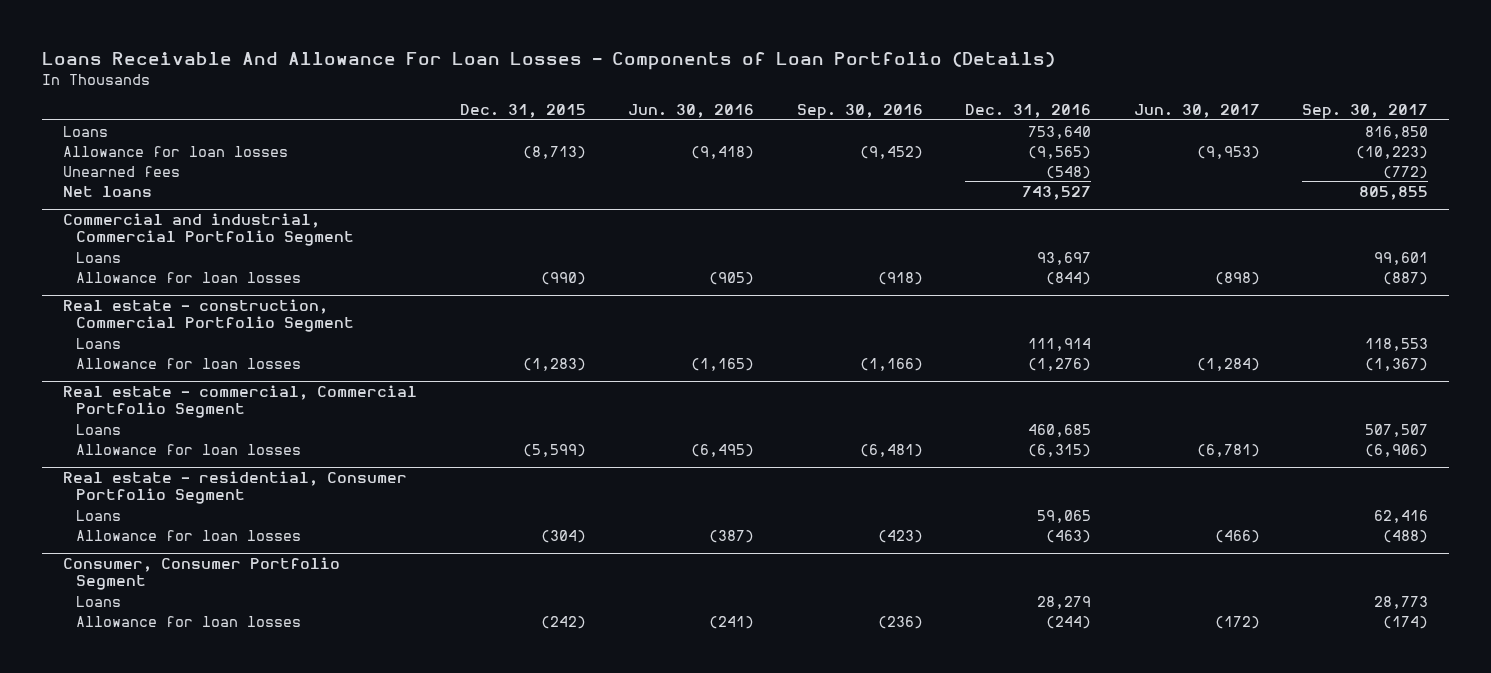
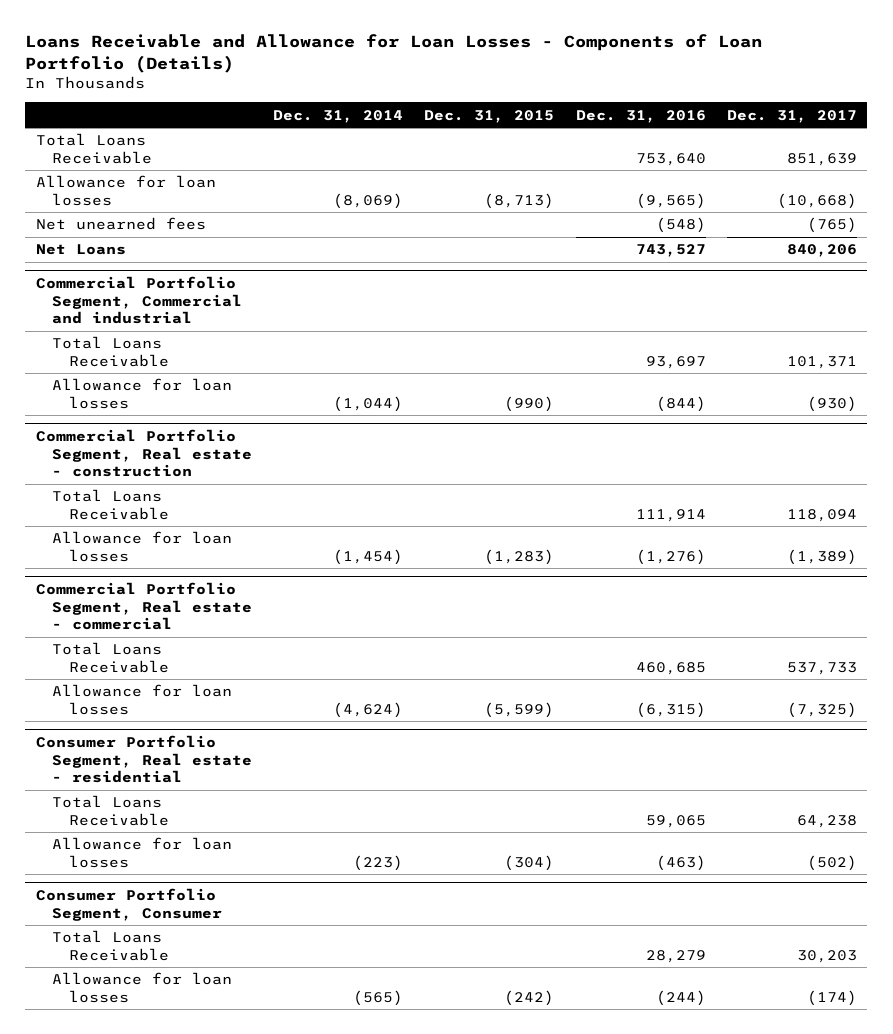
- Loans Receivable And Allowance For Loan Losses - Components of Loan Portfolio (Details)
+ Loans Receivable and Allowance for Loan Losses - Components of Loan Portfolio (Details)
- | Dec. 31, 2015 | Jun. 30, 2016 | Sep. 30, 2016 | Dec. 31, 2016 | Jun. 30, 2017 | Sep. 30, 2017
+ | Dec. 31, 2014 | Dec. 31, 2015 | Dec. 31, 2016 | Dec. 31, 2017
- Loans | | | | 753,640 | | 816,850
+ Total Loans Receivable | | | 753,640 | 851,639
- Unearned fees | | | | (548) | | (772)
- Net loans | | | | 743,527 | | 805,855
- Commercial and industrial, Commercial Portfolio Segment
- Loans | | | | 93,697 | | 99,601
+ Net unearned fees | | | (548) | (765)
+ Net Loans | | | 743,527 | 840,206
+ Commercial Portfolio Segment, Commercial and industrial
+ Total Loans Receivable | | | 93,697 | 101,371
- Real estate - construction, Commercial Portfolio Segment
- Loans | | | | 111,914 | | 118,553
+ Commercial Portfolio Segment, Real estate - construction
+ Total Loans Receivable | | | 111,914 | 118,094
- Real estate - commercial, Commercial Portfolio Segment
- Loans | | | | 460,685 | | 507,507
+ Commercial Portfolio Segment, Real estate - commercial
+ Total Loans Receivable | | | 460,685 | 537,733
- Real estate - residential, Consumer Portfolio Segment
- Loans | | | | 59,065 | | 62,416
+ Consumer Portfolio Segment, Real estate - residential
+ Total Loans Receivable | | | 59,065 | 64,238
- Consumer, Consumer Portfolio Segment
- Loans | | | | 28,279 | | 28,773
+ Consumer Portfolio Segment, Consumer
+ Total Loans Receivable | | | 28,279 | 30,203

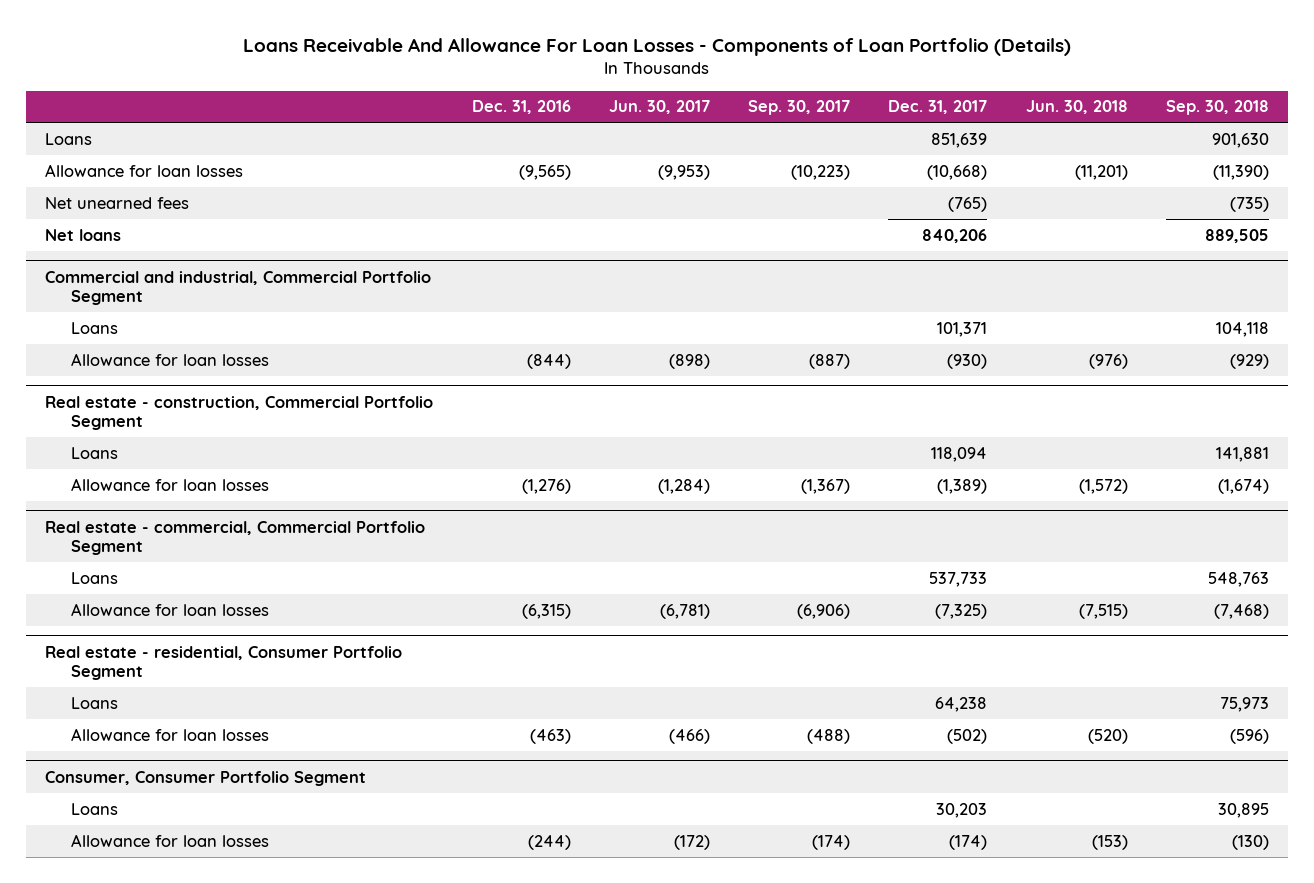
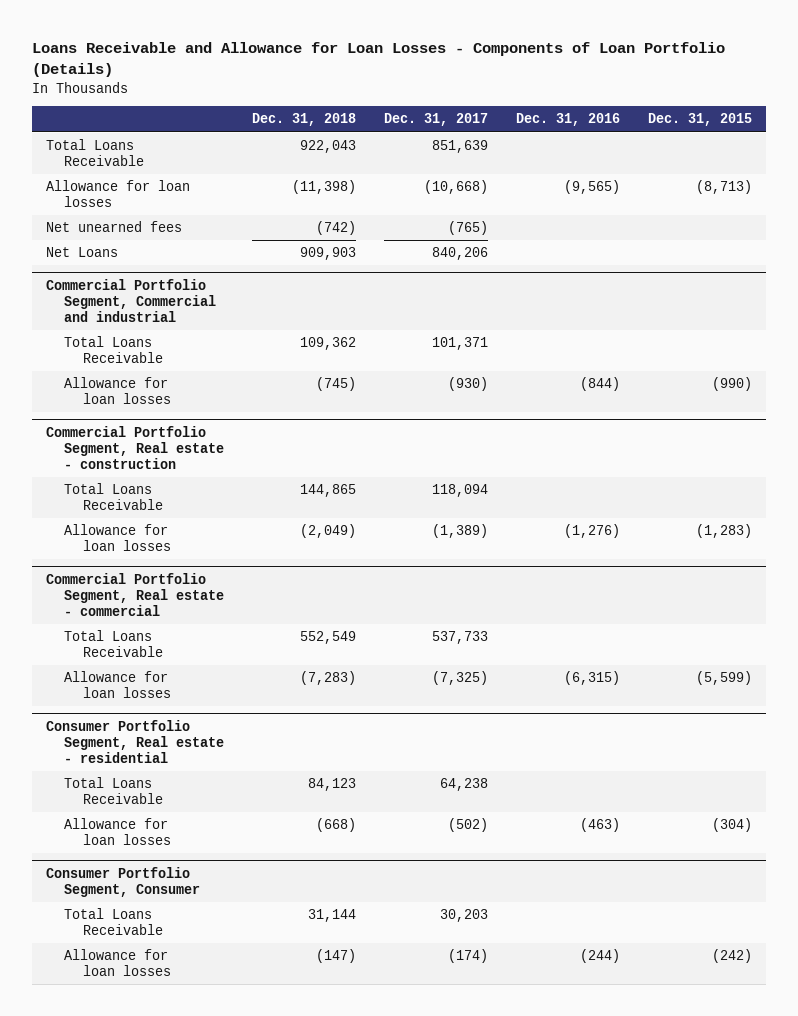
- Loans Receivable And Allowance For Loan Losses - Components of Loan Portfolio (Details)
+ Loans Receivable and Allowance for Loan Losses - Components of Loan Portfolio (Details)
- | Dec. 31, 2016 | Jun. 30, 2017 | Sep. 30, 2017 | Dec. 31, 2017 | Jun. 30, 2018 | Sep. 30, 2018
+ | Dec. 31, 2018 | Dec. 31, 2017 | Dec. 31, 2016 | Dec. 31, 2015
- Loans | | | | 851,639 | | 901,630
+ Total Loans Receivable | 922,043 | 851,639 | |
- Net loans | | | | 840,206 | | 889,505
- Commercial and industrial, Commercial Portfolio Segment
- Loans | | | | 101,371 | | 104,118
+ Net Loans | 909,903 | 840,206 | |
+ Commercial Portfolio Segment, Commercial and industrial
+ Total Loans Receivable | 109,362 | 101,371 | |
- Real estate - construction, Commercial Portfolio Segment
- Loans | | | | 118,094 | | 141,881
+ Commercial Portfolio Segment, Real estate - construction
+ Total Loans Receivable | 144,865 | 118,094 | |
- Real estate - commercial, Commercial Portfolio Segment
- Loans | | | | 537,733 | | 548,763
+ Commercial Portfolio Segment, Real estate - commercial
+ Total Loans Receivable | 552,549 | 537,733 | |
- Real estate - residential, Consumer Portfolio Segment
- Loans | | | | 64,238 | | 75,973
+ Consumer Portfolio Segment, Real estate - residential
+ Total Loans Receivable | 84,123 | 64,238 | |
- Consumer, Consumer Portfolio Segment
- Loans | | | | 30,203 | | 30,895
+ Consumer Portfolio Segment, Consumer
+ Total Loans Receivable | 31,144 | 30,203 | |

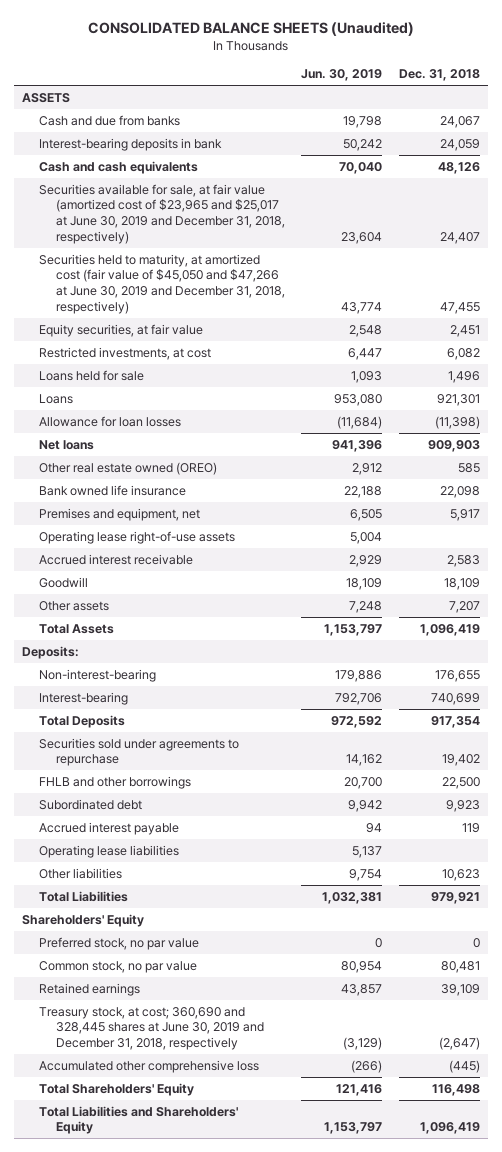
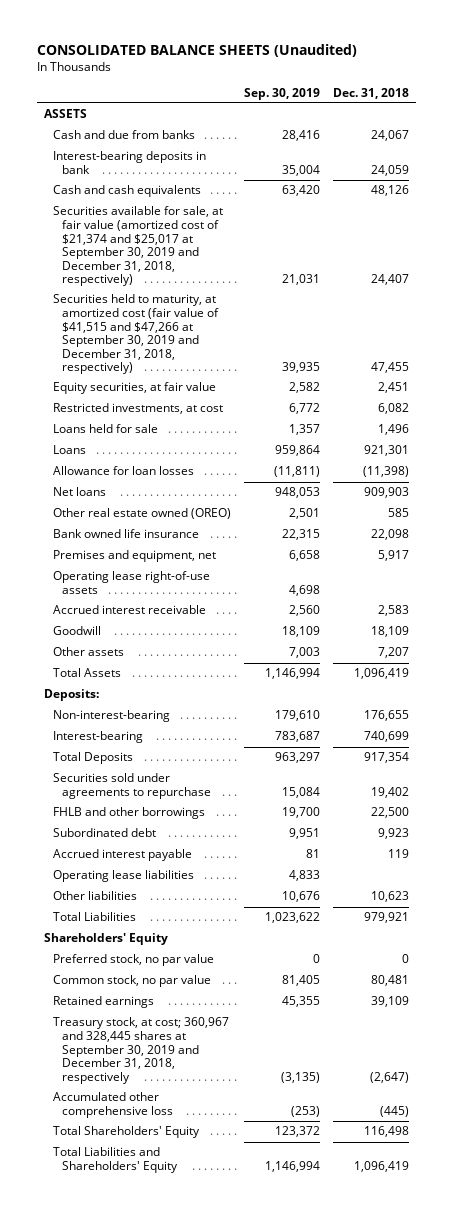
- | Jun. 30, 2019 | Dec. 31, 2018
+ | Sep. 30, 2019 | Dec. 31, 2018
- Securities available for sale, at fair value (amortized cost of $23,965 and $25,017 at June 30, 2019 and December 31, 2018, respectively) | 23,604 | 24,407
- Securities held to maturity, at amortized cost (fair value of $45,050 and $47,266 at June 30, 2019 and December 31, 2018, respectively) | 43,774 | 47,455
+ Securities available for sale, at fair value (amortized cost of $21,374 and $25,017 at September 30, 2019 and December 31, 2018, respectively) | 21,031 | 24,407
+ Securities held to maturity, at amortized cost (fair value of $41,515 and $47,266 at September 30, 2019 and December 31, 2018, respectively) | 39,935 | 47,455
- Treasury stock, at cost; 360,690 and 328,445 shares at June 30, 2019 and December 31, 2018, respectively | (3,129) | (2,647)
+ Treasury stock, at cost; 360,967 and 328,445 shares at September 30, 2019 and December 31, 2018, respectively | (3,135) | (2,647)

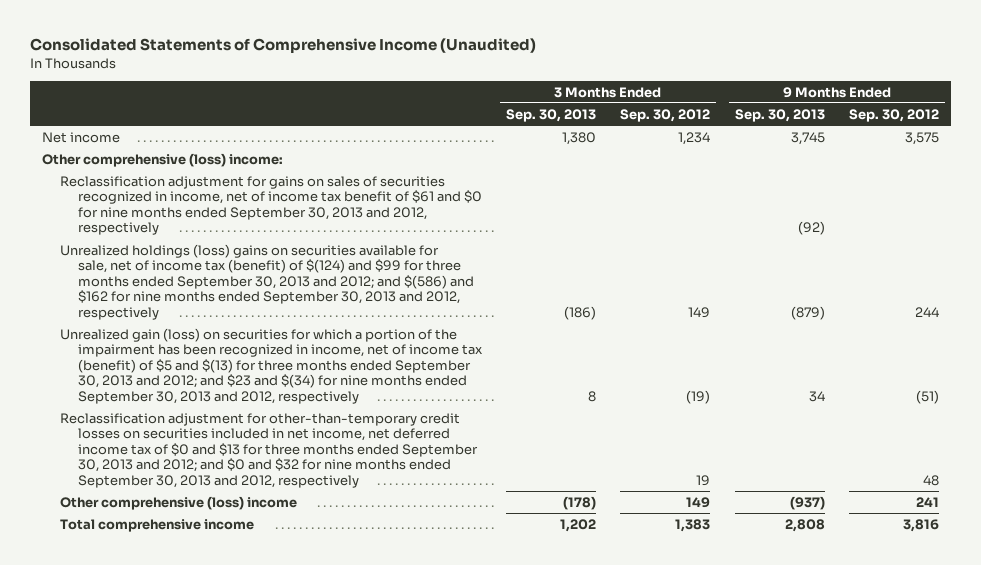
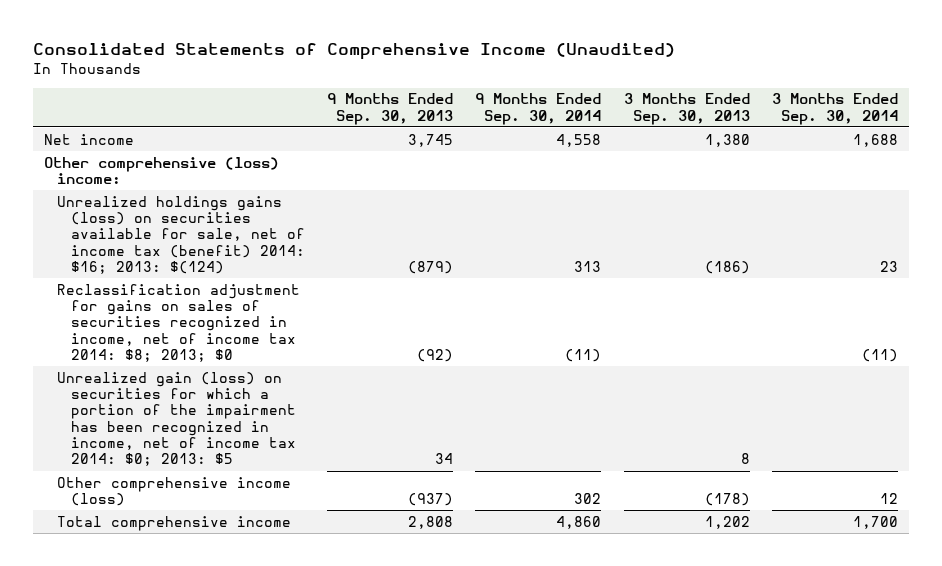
- | 3 Months Ended Sep. 30, 2013 | 3 Months Ended Sep. 30, 2012 | 9 Months Ended Sep. 30, 2013 | 9 Months Ended Sep. 30, 2012
+ | 9 Months Ended Sep. 30, 2013 | 9 Months Ended Sep. 30, 2014 | 3 Months Ended Sep. 30, 2013 | 3 Months Ended Sep. 30, 2014
- Reclassification adjustment for gains on sales of securities recognized in income, net of income tax benefit of $61 and $0 for nine months ended September 30, 2013 and 2012, respectively | | | (92) |
- Unrealized holdings (loss) gains on securities available for sale, net of income tax (benefit) of $(124) and $99 for three months ended September 30, 2013 and 2012; and $(586) and $162 for nine months ended September 30, 2013 and 2012, respectively | (186) | 149 | (879) | 244
- Unrealized gain (loss) on securities for which a portion of the impairment has been recognized in income, net of income tax (benefit) of $5 and $(13) for three months ended September 30, 2013 and 2012; and $23 and $(34) for nine months ended September 30, 2013 and 2012, respectively | 8 | (19) | 34 | (51)
- Reclassification adjustment for other-than-temporary credit losses on securities included in net income, net deferred income tax of $0 and $13 for three months ended September 30, 2013 and 2012; and $0 and $32 for nine months ended September 30, 2013 and 2012, respectively | | 19 | | 48
- Other comprehensive (loss) income | (178) | 149 | (937) | 241
+ Unrealized holdings gains (loss) on securities available for sale, net of income tax (benefit) 2014: $16; 2013: $(124) | (879) | 313 | (186) | 23
+ Reclassification adjustment for gains on sales of securities recognized in income, net of income tax 2014: $8; 2013; $0 | (92) | (11) | | (11)
+ Unrealized gain (loss) on securities for which a portion of the impairment has been recognized in income, net of income tax 2014: $0; 2013: $5 | 34 | | 8 |
+ Other comprehensive income (loss) | (937) | 302 | (178) | 12

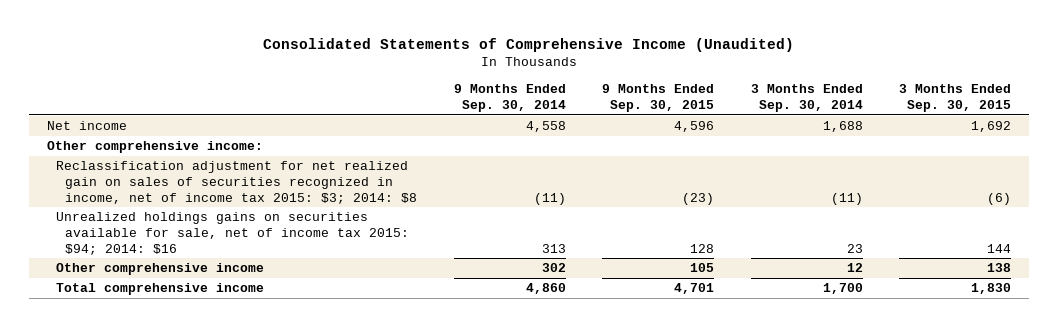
- | 9 Months Ended Sep. 30, 2013 | 9 Months Ended Sep. 30, 2014 | 3 Months Ended Sep. 30, 2013 | 3 Months Ended Sep. 30, 2014
+ | 9 Months Ended Sep. 30, 2014 | 9 Months Ended Sep. 30, 2015 | 3 Months Ended Sep. 30, 2014 | 3 Months Ended Sep. 30, 2015
- Other comprehensive (loss) income:
- Unrealized holdings gains (loss) on securities available for sale, net of income tax (benefit) 2014: $16; 2013: $(124) | (879) | 313 | (186) | 23
- Reclassification adjustment for gains on sales of securities recognized in income, net of income tax 2014: $8; 2013; $0 | (92) | (11) | | (11)
- Unrealized gain (loss) on securities for which a portion of the impairment has been recognized in income, net of income tax 2014: $0; 2013: $5 | 34 | | 8 |
- Other comprehensive income (loss) | (937) | 302 | (178) | 12
+ Other comprehensive income:
+ Reclassification adjustment for net realized gain on sales of securities recognized in income, net of income tax 2015: $3; 2014: $8 | (11) | (23) | (11) | (6)
+ Unrealized holdings gains on securities available for sale, net of income tax 2015: $94; 2014: $16 | 313 | 128 | 23 | 144
+ Other comprehensive income | 302 | 105 | 12 | 138

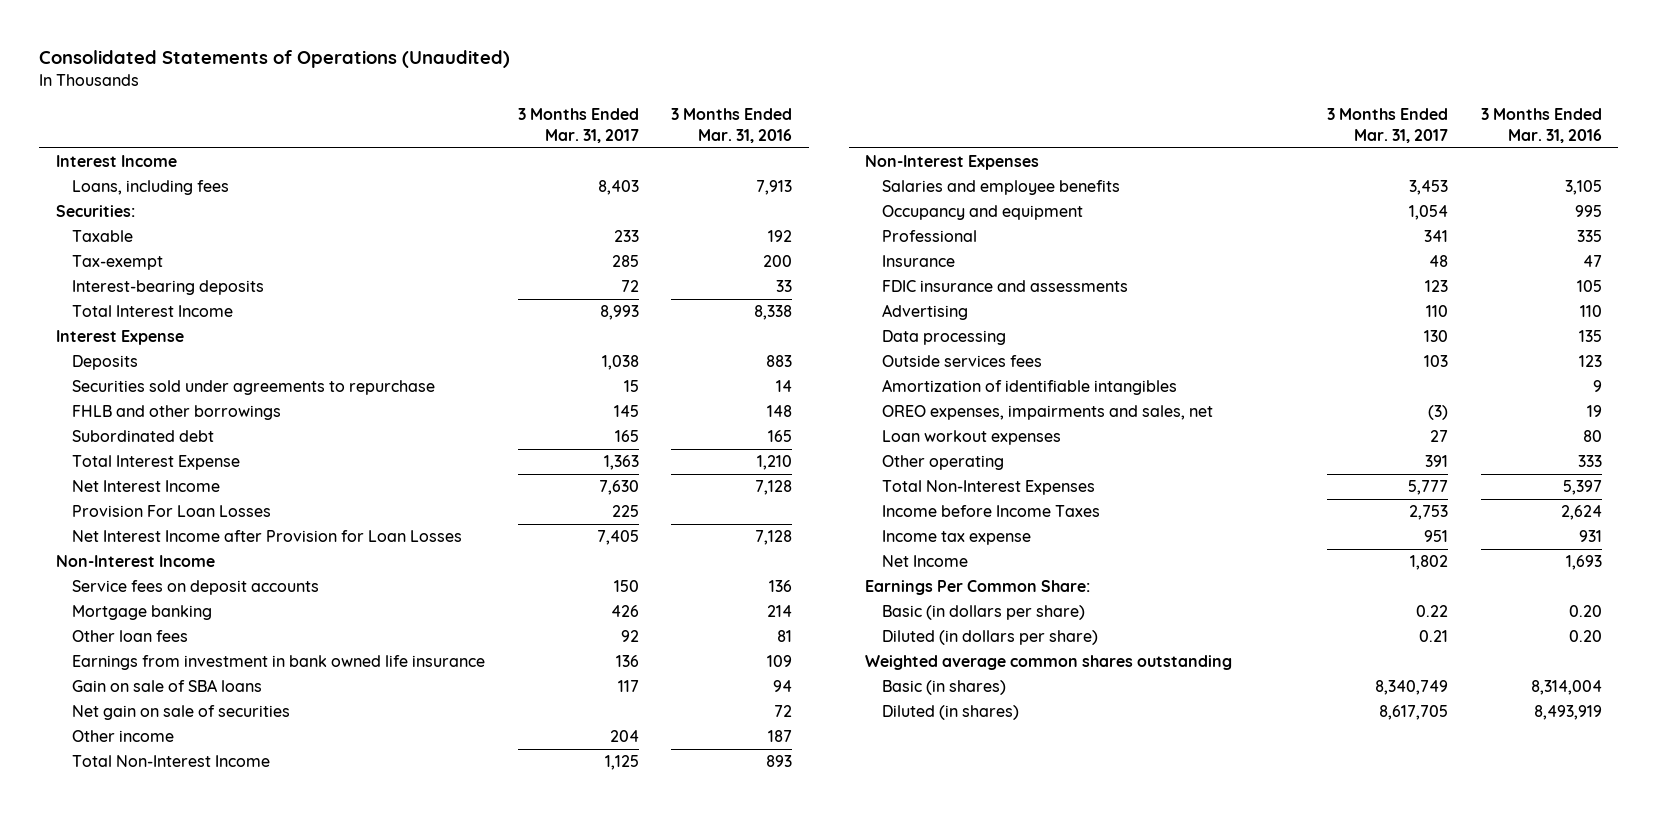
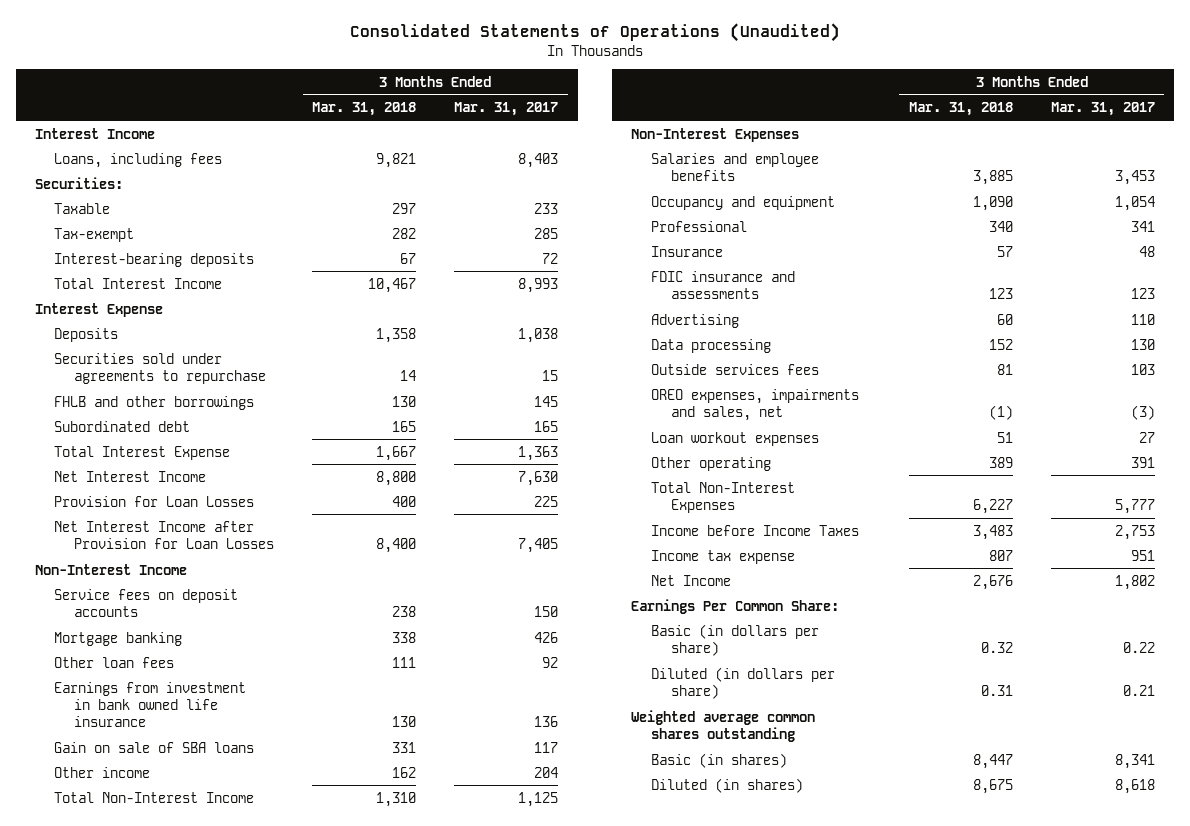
- | 3 Months Ended Mar. 31, 2017 | 3 Months Ended Mar. 31, 2016
+ | 3 Months Ended Mar. 31, 2018 | 3 Months Ended Mar. 31, 2017
- Provision For Loan Losses | 225 |
+ Provision for Loan Losses | 400 | 225
- Net gain on sale of securities | | 72
- Amortization of identifiable intangibles | | 9
- Basic (in shares) | 8,340,749 | 8,314,004
- Diluted (in shares) | 8,617,705 | 8,493,919
+ Basic (in shares) | 8,447 | 8,341
+ Diluted (in shares) | 8,675 | 8,618

